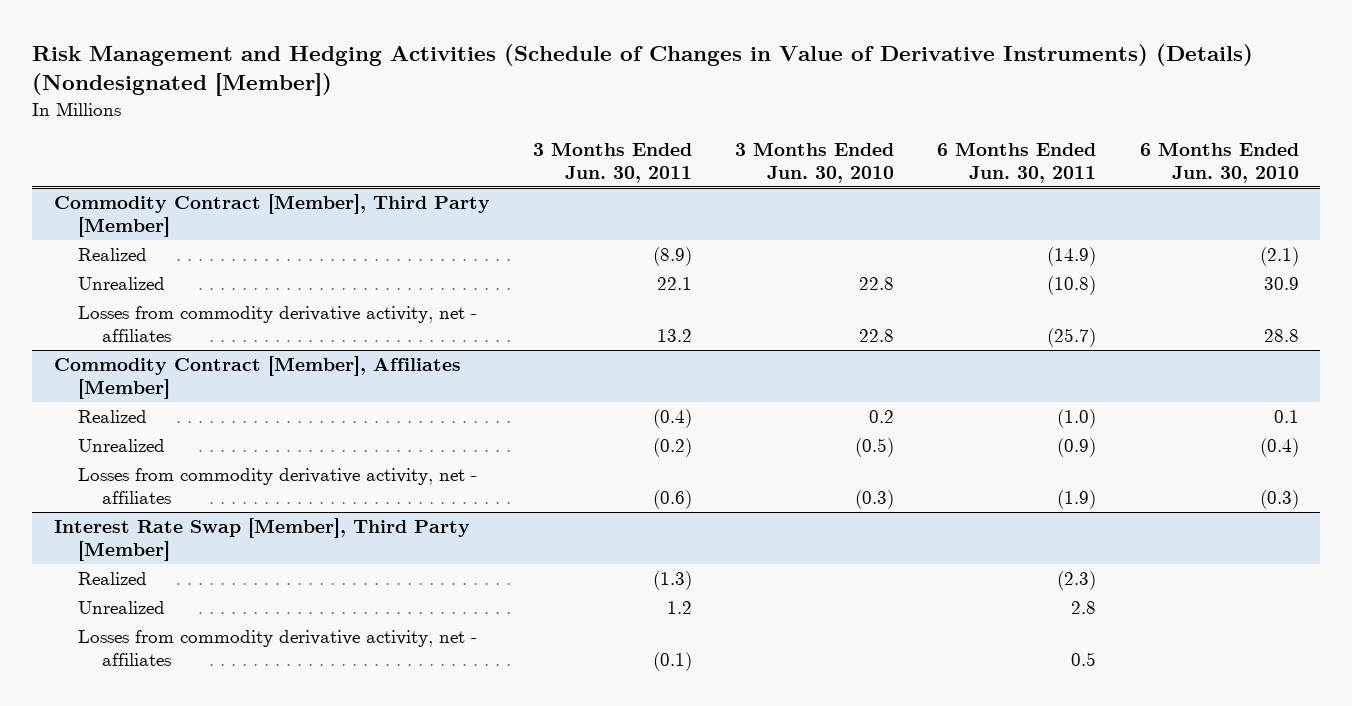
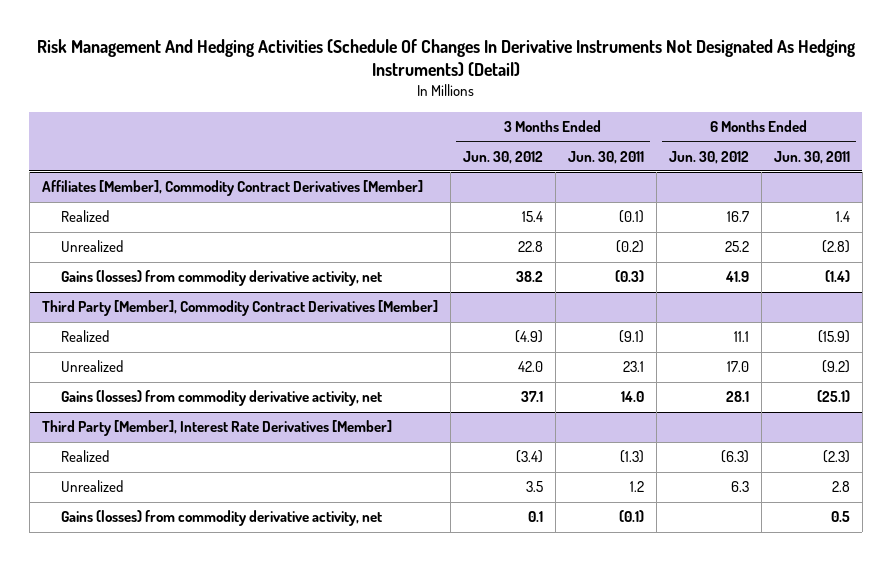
- Risk Management and Hedging Activities (Schedule of Changes in Value of Derivative Instruments) (Details) (Nondesignated [Member])
+ Risk Management And Hedging Activities (Schedule Of Changes In Derivative Instruments Not Designated As Hedging Instruments) (Detail)
- | 3 Months Ended Jun. 30, 2011 | 3 Months Ended Jun. 30, 2010 | 6 Months Ended Jun. 30, 2011 | 6 Months Ended Jun. 30, 2010
+ | 3 Months Ended Jun. 30, 2012 | 3 Months Ended Jun. 30, 2011 | 6 Months Ended Jun. 30, 2012 | 6 Months Ended Jun. 30, 2011
- Commodity Contract [Member], Third Party [Member]
- Realized | (8.9) | | (14.9) | (2.1)
- Unrealized | 22.1 | 22.8 | (10.8) | 30.9
- Losses from commodity derivative activity, net - affiliates | 13.2 | 22.8 | (25.7) | 28.8
- Commodity Contract [Member], Affiliates [Member]
- Realized | (0.4) | 0.2 | (1.0) | 0.1
- Unrealized | (0.2) | (0.5) | (0.9) | (0.4)
- Losses from commodity derivative activity, net - affiliates | (0.6) | (0.3) | (1.9) | (0.3)
- Interest Rate Swap [Member], Third Party [Member]
+ Affiliates [Member], Commodity Contract Derivatives [Member]
+ Realized | 15.4 | (0.1) | 16.7 | 1.4
+ Unrealized | 22.8 | (0.2) | 25.2 | (2.8)
+ Gains (losses) from commodity derivative activity, net | 38.2 | (0.3) | 41.9 | (1.4)
+ Third Party [Member], Commodity Contract Derivatives [Member]
+ Realized | (4.9) | (9.1) | 11.1 | (15.9)
+ Unrealized | 42.0 | 23.1 | 17.0 | (9.2)
+ Gains (losses) from commodity derivative activity, net | 37.1 | 14.0 | 28.1 | (25.1)
+ Third Party [Member], Interest Rate Derivatives [Member]
- Losses from commodity derivative activity, net - affiliates | (0.1) | | 0.5 |
+ Gains (losses) from commodity derivative activity, net | 0.1 | (0.1) | | 0.5

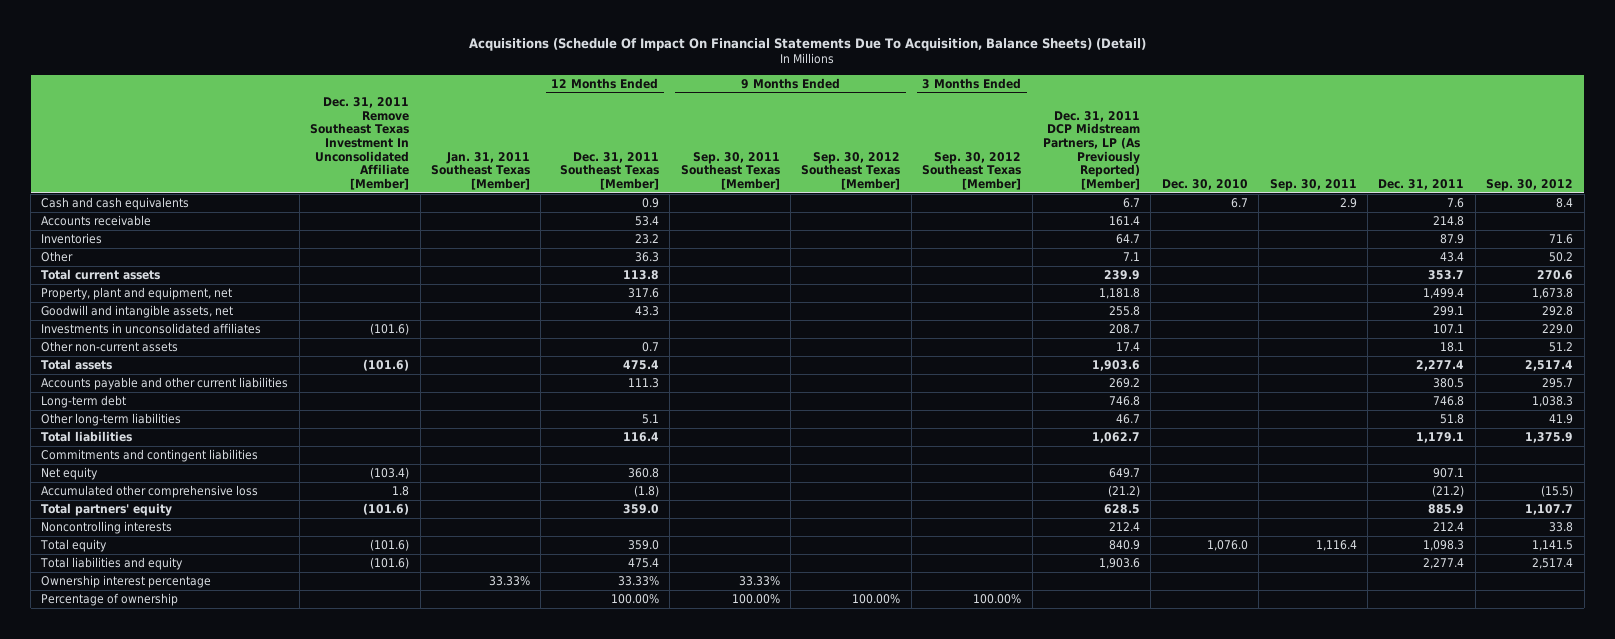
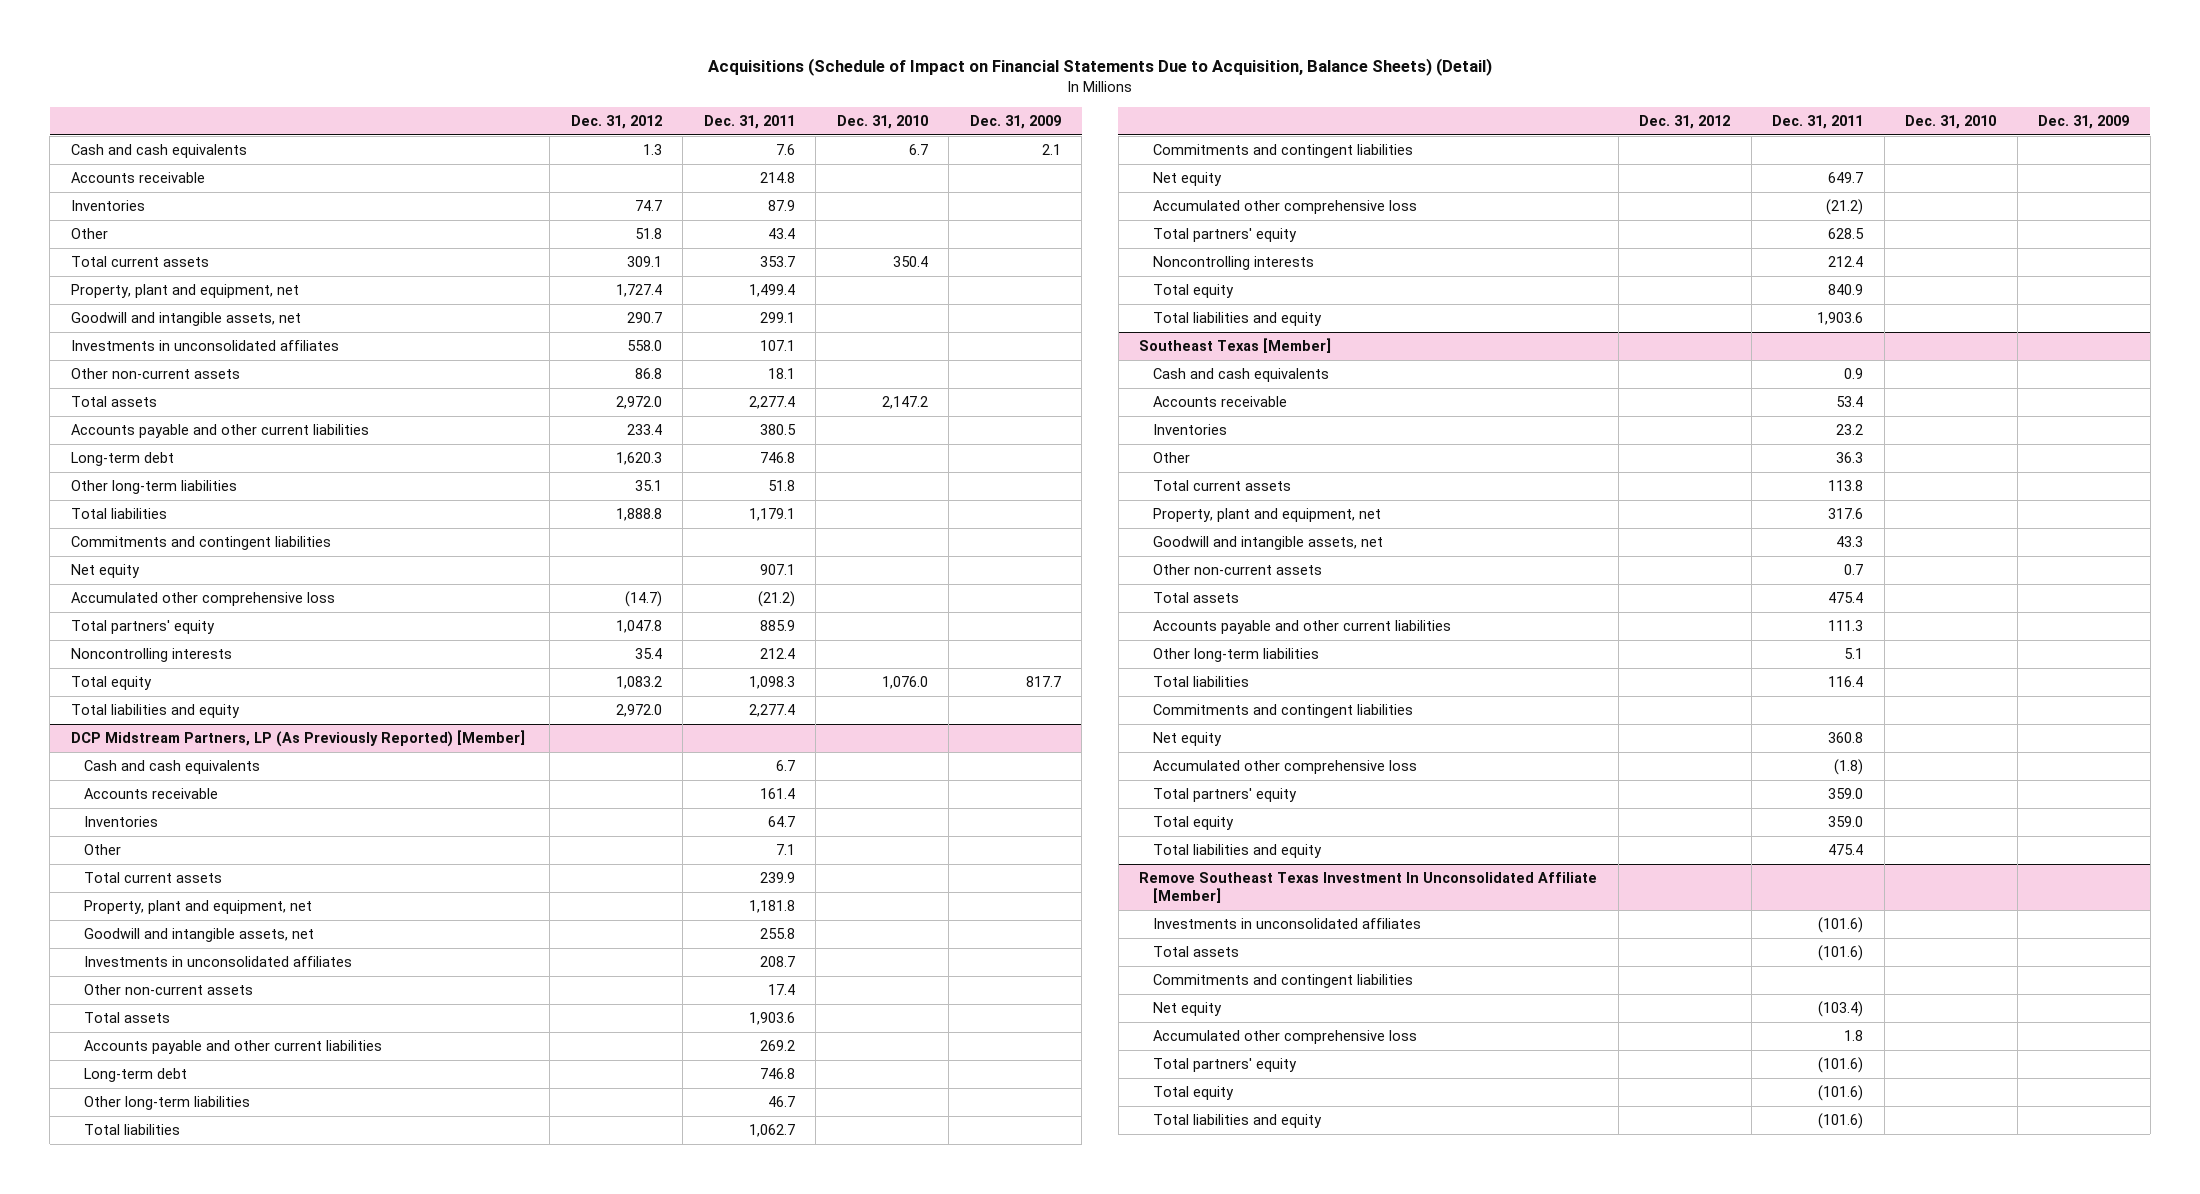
- Acquisitions (Schedule Of Impact On Financial Statements Due To Acquisition, Balance Sheets) (Detail)
+ Acquisitions (Schedule of Impact on Financial Statements Due to Acquisition, Balance Sheets) (Detail)
- | Dec. 31, 2011 Remove Southeast Texas Investment In Unconsolidated Affiliate [Member] | Jan. 31, 2011 Southeast Texas [Member] | 12 Months Ended Dec. 31, 2011 Southeast Texas [Member] | 9 Months Ended Sep. 30, 2011 Southeast Texas [Member] | 9 Months Ended Sep. 30, 2012 Southeast Texas [Member] | 3 Months Ended Sep. 30, 2012 Southeast Texas [Member] | Dec. 31, 2011 DCP Midstream Partners, LP (As Previously Reported) [Member] | Dec. 30, 2010 | Sep. 30, 2011 | Dec. 31, 2011 | Sep. 30, 2012
+ | Dec. 31, 2012 | Dec. 31, 2011 | Dec. 31, 2010 | Dec. 31, 2009
- Ownership interest percentage | | 33.33% | 33.33% | 33.33% | | | | | | |
- Percentage of ownership | | | 100.00% | 100.00% | 100.00% | 100.00% | | | | |
+ DCP Midstream Partners, LP (As Previously Reported) [Member]
+ Cash and cash equivalents | | 6.7 | |
+ Accounts receivable | | 161.4 | |
+ Inventories | | 64.7 | |
+ Other | | 7.1 | |
+ Total current assets | | 239.9 | |
+ Property, plant and equipment, net | | 1,181.8 | |
+ Goodwill and intangible assets, net | | 255.8 | |
+ Investments in unconsolidated affiliates | | 208.7 | |
+ Other non-current assets | | 17.4 | |
+ Total assets | | 1,903.6 | |
+ Accounts payable and other current liabilities | | 269.2 | |
+ Long-term debt | | 746.8 | |
+ Other long-term liabilities | | 46.7 | |
+ Total liabilities | | 1,062.7 | |
+ Commitments and contingent liabilities
+ Net equity | | 649.7 | |
+ Accumulated other comprehensive loss | | (21.2) | |
+ Total partners' equity | | 628.5 | |
+ Noncontrolling interests | | 212.4 | |
+ Total equity | | 840.9 | |
+ Total liabilities and equity | | 1,903.6 | |
+ Southeast Texas [Member]
+ Cash and cash equivalents | | 0.9 | |
+ Accounts receivable | | 53.4 | |
+ Inventories | | 23.2 | |
+ Other | | 36.3 | |
+ Total current assets | | 113.8 | |
+ Property, plant and equipment, net | | 317.6 | |
+ Goodwill and intangible assets, net | | 43.3 | |
+ Other non-current assets | | 0.7 | |
+ Total assets | | 475.4 | |
+ Accounts payable and other current liabilities | | 111.3 | |
+ Other long-term liabilities | | 5.1 | |
+ Total liabilities | | 116.4 | |
+ Commitments and contingent liabilities
+ Net equity | | 360.8 | |
+ Accumulated other comprehensive loss | | (1.8) | |
+ Total partners' equity | | 359.0 | |
+ Total equity | | 359.0 | |
+ Total liabilities and equity | | 475.4 | |
+ Remove Southeast Texas Investment In Unconsolidated Affiliate [Member]
+ Investments in unconsolidated affiliates | | (101.6) | |
+ Total assets | | (101.6) | |
+ Commitments and contingent liabilities
+ Net equity | | (103.4) | |
+ Accumulated other comprehensive loss | | 1.8 | |
+ Total partners' equity | | (101.6) | |
+ Total equity | | (101.6) | |
+ Total liabilities and equity | | (101.6) | |

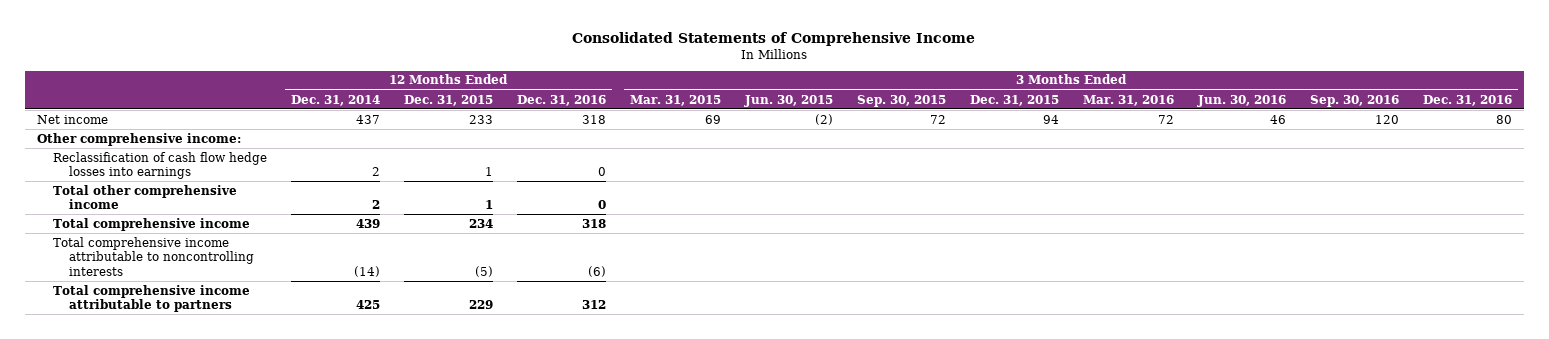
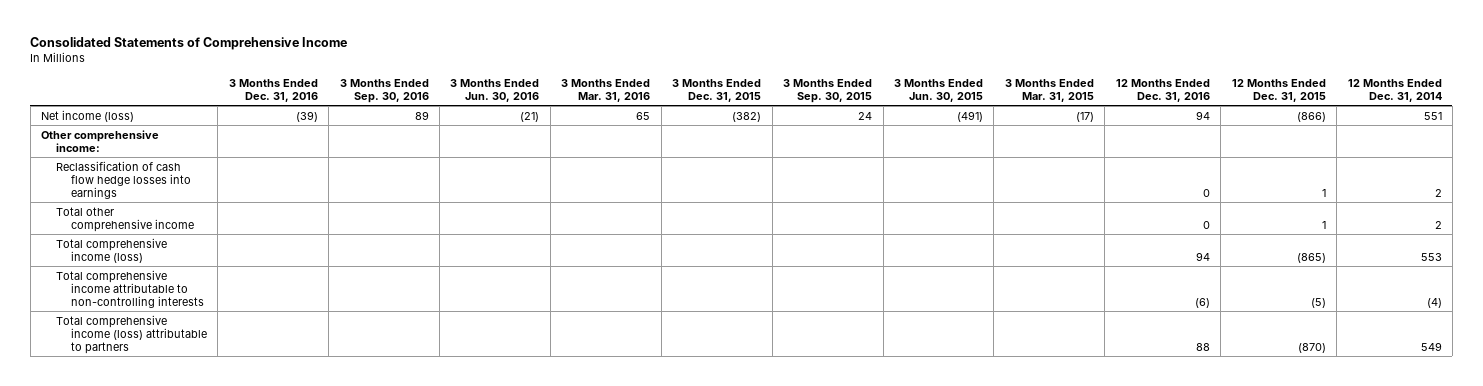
- | 12 Months Ended Dec. 31, 2014 | 12 Months Ended Dec. 31, 2015 | 12 Months Ended Dec. 31, 2016 | 3 Months Ended Mar. 31, 2015 | 3 Months Ended Jun. 30, 2015 | 3 Months Ended Sep. 30, 2015 | 3 Months Ended Dec. 31, 2015 | 3 Months Ended Mar. 31, 2016 | 3 Months Ended Jun. 30, 2016 | 3 Months Ended Sep. 30, 2016 | 3 Months Ended Dec. 31, 2016
+ | 3 Months Ended Dec. 31, 2016 | 3 Months Ended Sep. 30, 2016 | 3 Months Ended Jun. 30, 2016 | 3 Months Ended Mar. 31, 2016 | 3 Months Ended Dec. 31, 2015 | 3 Months Ended Sep. 30, 2015 | 3 Months Ended Jun. 30, 2015 | 3 Months Ended Mar. 31, 2015 | 12 Months Ended Dec. 31, 2016 | 12 Months Ended Dec. 31, 2015 | 12 Months Ended Dec. 31, 2014
- Net income | 437 | 233 | 318 | 69 | (2) | 72 | 94 | 72 | 46 | 120 | 80
+ Net income (loss) | (39) | 89 | (21) | 65 | (382) | 24 | (491) | (17) | 94 | (866) | 551
- Total comprehensive income | 439 | 234 | 318 | | | | | | | |
- Total comprehensive income attributable to noncontrolling interests | (14) | (5) | (6) | | | | | | | |
- Total comprehensive income attributable to partners | 425 | 229 | 312 | | | | | | | |
+ Total comprehensive income (loss) | | | | | | | | | 94 | (865) | 553
+ Total comprehensive income attributable to non-controlling interests | | | | | | | | | (6) | (5) | (4)
+ Total comprehensive income (loss) attributable to partners | | | | | | | | | 88 | (870) | 549

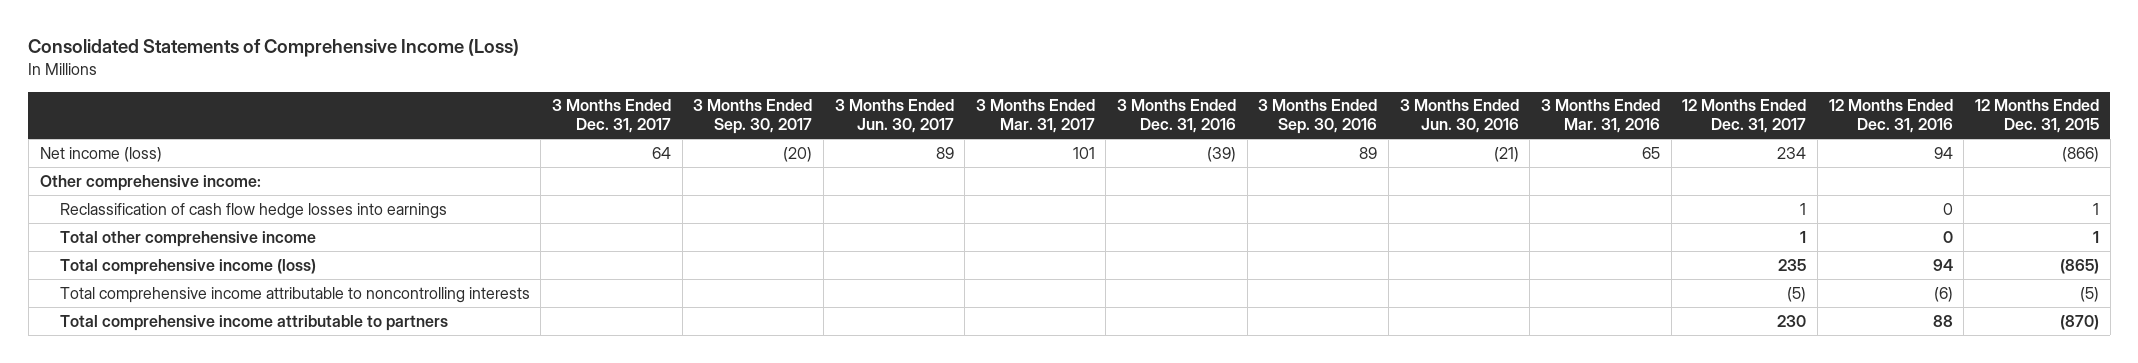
- Consolidated Statements of Comprehensive Income
+ Consolidated Statements of Comprehensive Income (Loss)
- | 3 Months Ended Dec. 31, 2016 | 3 Months Ended Sep. 30, 2016 | 3 Months Ended Jun. 30, 2016 | 3 Months Ended Mar. 31, 2016 | 3 Months Ended Dec. 31, 2015 | 3 Months Ended Sep. 30, 2015 | 3 Months Ended Jun. 30, 2015 | 3 Months Ended Mar. 31, 2015 | 12 Months Ended Dec. 31, 2016 | 12 Months Ended Dec. 31, 2015 | 12 Months Ended Dec. 31, 2014
+ | 3 Months Ended Dec. 31, 2017 | 3 Months Ended Sep. 30, 2017 | 3 Months Ended Jun. 30, 2017 | 3 Months Ended Mar. 31, 2017 | 3 Months Ended Dec. 31, 2016 | 3 Months Ended Sep. 30, 2016 | 3 Months Ended Jun. 30, 2016 | 3 Months Ended Mar. 31, 2016 | 12 Months Ended Dec. 31, 2017 | 12 Months Ended Dec. 31, 2016 | 12 Months Ended Dec. 31, 2015
- Total comprehensive income attributable to non-controlling interests | | | | | | | | | (6) | (5) | (4)
- Total comprehensive income (loss) attributable to partners | | | | | | | | | 88 | (870) | 549
+ Total comprehensive income attributable to noncontrolling interests | | | | | | | | | (5) | (6) | (5)
+ Total comprehensive income attributable to partners | | | | | | | | | 230 | 88 | (870)

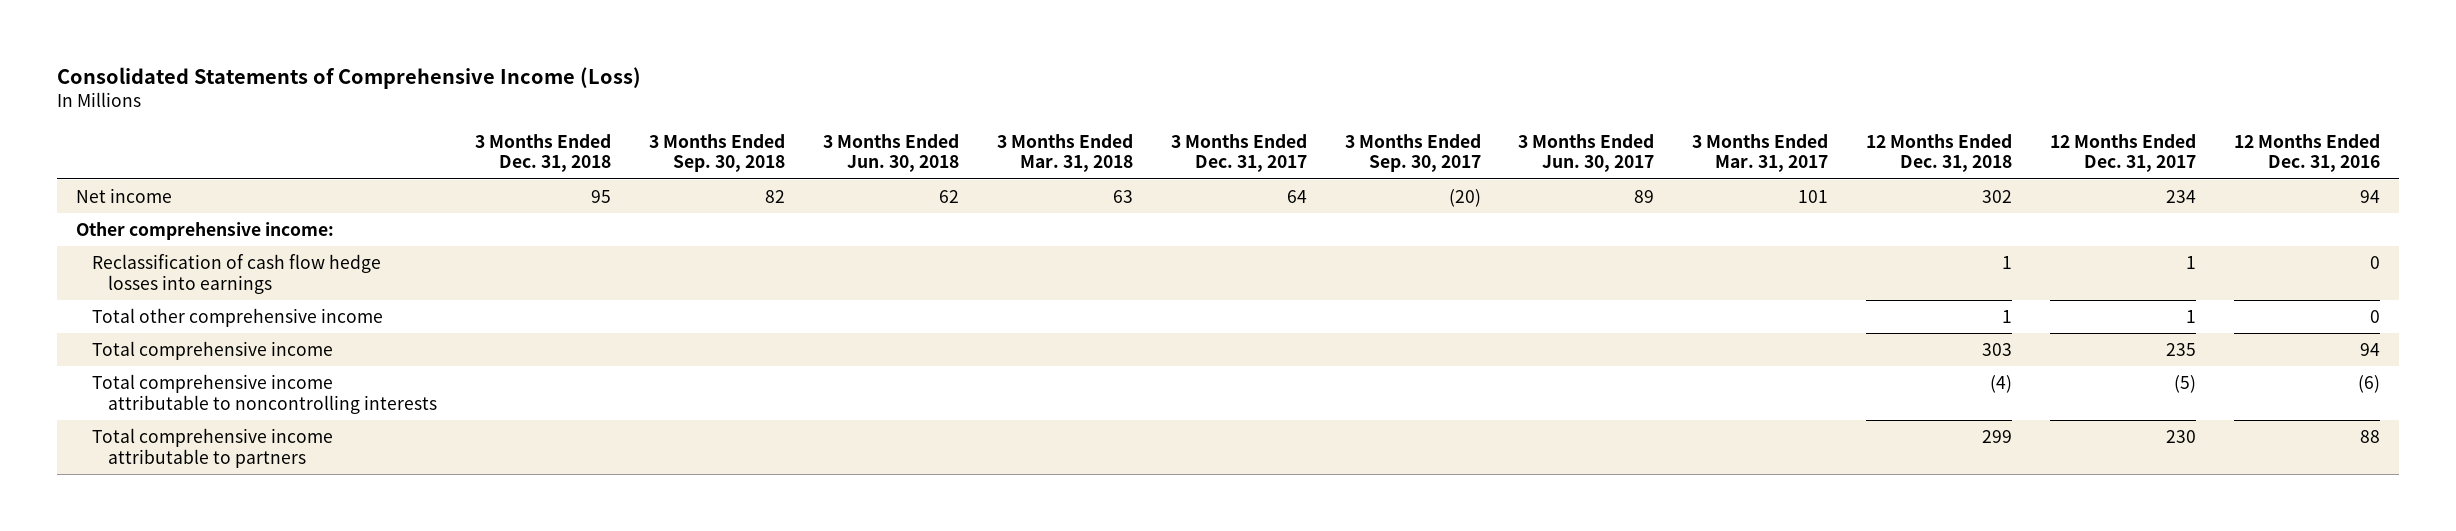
- | 3 Months Ended Dec. 31, 2017 | 3 Months Ended Sep. 30, 2017 | 3 Months Ended Jun. 30, 2017 | 3 Months Ended Mar. 31, 2017 | 3 Months Ended Dec. 31, 2016 | 3 Months Ended Sep. 30, 2016 | 3 Months Ended Jun. 30, 2016 | 3 Months Ended Mar. 31, 2016 | 12 Months Ended Dec. 31, 2017 | 12 Months Ended Dec. 31, 2016 | 12 Months Ended Dec. 31, 2015
+ | 3 Months Ended Dec. 31, 2018 | 3 Months Ended Sep. 30, 2018 | 3 Months Ended Jun. 30, 2018 | 3 Months Ended Mar. 31, 2018 | 3 Months Ended Dec. 31, 2017 | 3 Months Ended Sep. 30, 2017 | 3 Months Ended Jun. 30, 2017 | 3 Months Ended Mar. 31, 2017 | 12 Months Ended Dec. 31, 2018 | 12 Months Ended Dec. 31, 2017 | 12 Months Ended Dec. 31, 2016
- Net income (loss) | 64 | (20) | 89 | 101 | (39) | 89 | (21) | 65 | 234 | 94 | (866)
+ Net income | 95 | 82 | 62 | 63 | 64 | (20) | 89 | 101 | 302 | 234 | 94
- Total comprehensive income (loss) | | | | | | | | | 235 | 94 | (865)
+ Total comprehensive income | | | | | | | | | 303 | 235 | 94

